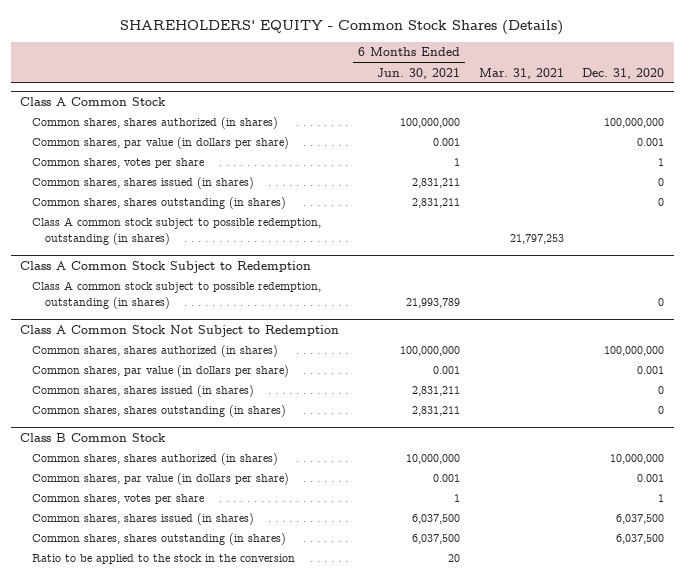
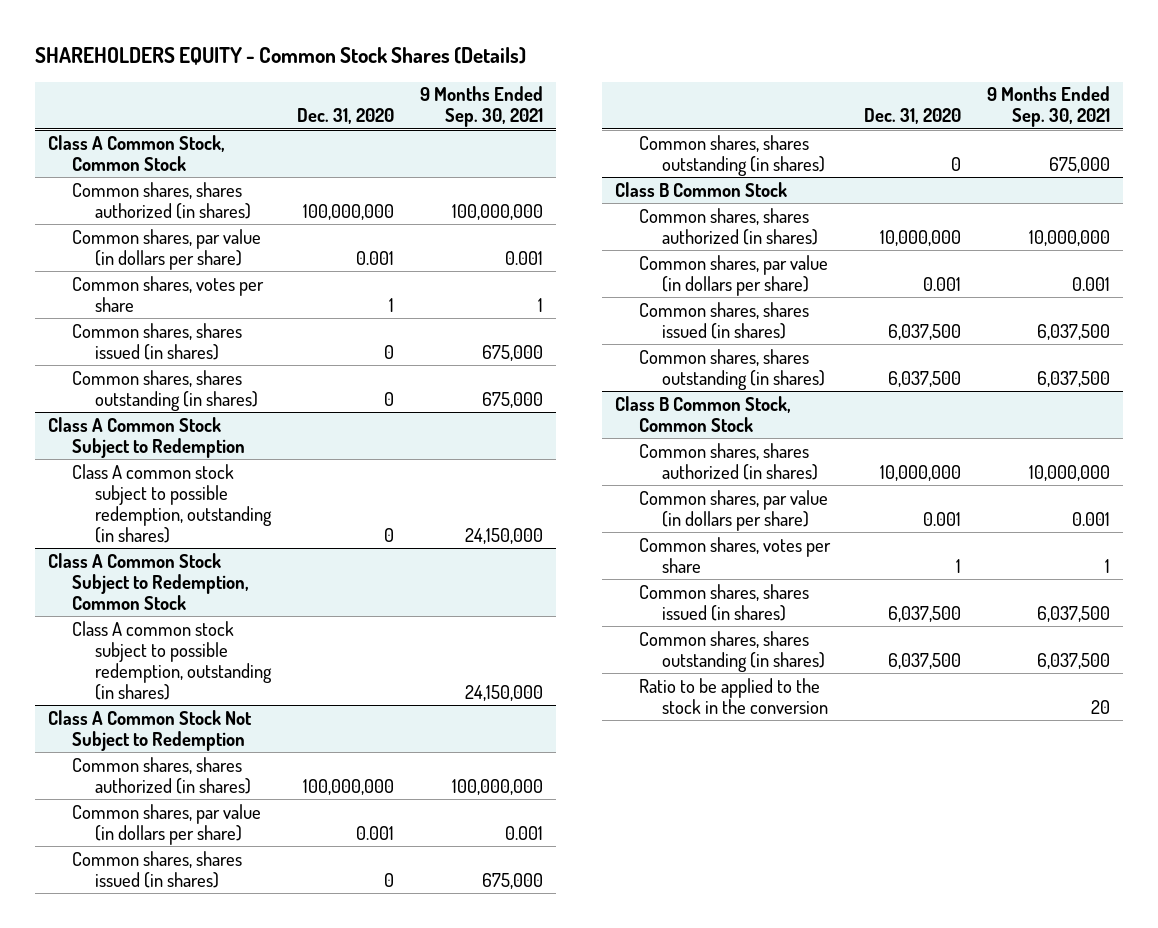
- SHAREHOLDERS' EQUITY - Common Stock Shares (Details)
+ SHAREHOLDERS EQUITY - Common Stock Shares (Details)
- | 6 Months Ended Jun. 30, 2021 | Mar. 31, 2021 | Dec. 31, 2020
+ | Dec. 31, 2020 | 9 Months Ended Sep. 30, 2021
- Class A Common Stock
+ Class A Common Stock, Common Stock
- Class A common stock subject to possible redemption, outstanding (in shares) | | 21,797,253 |
+ Class A Common Stock Subject to Redemption, Common Stock
+ Class A common stock subject to possible redemption, outstanding (in shares) | | 24,150,000
@ Class B Common Stock
+ Common shares, shares issued (in shares) | 6,037,500 | 6,037,500
+ Common shares, shares outstanding (in shares) | 6,037,500 | 6,037,500
+ Class B Common Stock, Common Stock
+ Common shares, shares authorized (in shares) | 10,000,000 | 10,000,000
+ Common shares, par value (in dollars per share) | 0.001 | 0.001

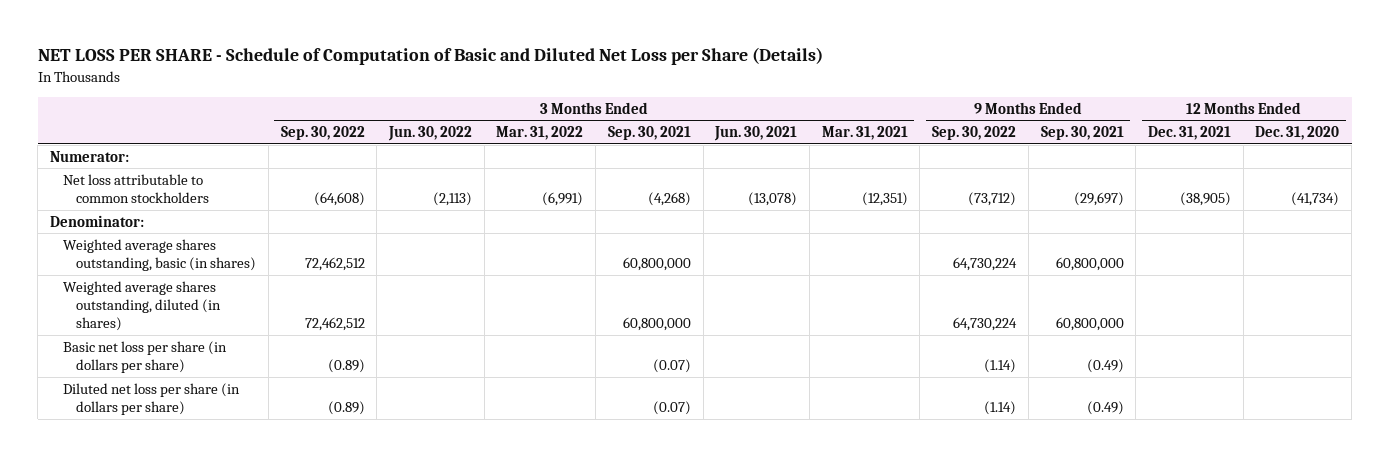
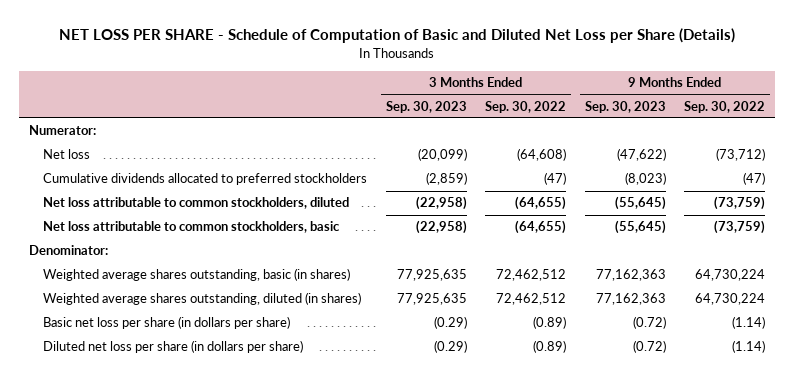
- | 3 Months Ended Sep. 30, 2022 | 3 Months Ended Jun. 30, 2022 | 3 Months Ended Mar. 31, 2022 | 3 Months Ended Sep. 30, 2021 | 3 Months Ended Jun. 30, 2021 | 3 Months Ended Mar. 31, 2021 | 9 Months Ended Sep. 30, 2022 | 9 Months Ended Sep. 30, 2021 | 12 Months Ended Dec. 31, 2021 | 12 Months Ended Dec. 31, 2020
+ | 3 Months Ended Sep. 30, 2023 | 3 Months Ended Sep. 30, 2022 | 9 Months Ended Sep. 30, 2023 | 9 Months Ended Sep. 30, 2022
- Net loss attributable to common stockholders | (64,608) | (2,113) | (6,991) | (4,268) | (13,078) | (12,351) | (73,712) | (29,697) | (38,905) | (41,734)
+ Net loss | (20,099) | (64,608) | (47,622) | (73,712)
+ Cumulative dividends allocated to preferred stockholders | (2,859) | (47) | (8,023) | (47)
+ Net loss attributable to common stockholders, diluted | (22,958) | (64,655) | (55,645) | (73,759)
+ Net loss attributable to common stockholders, basic | (22,958) | (64,655) | (55,645) | (73,759)

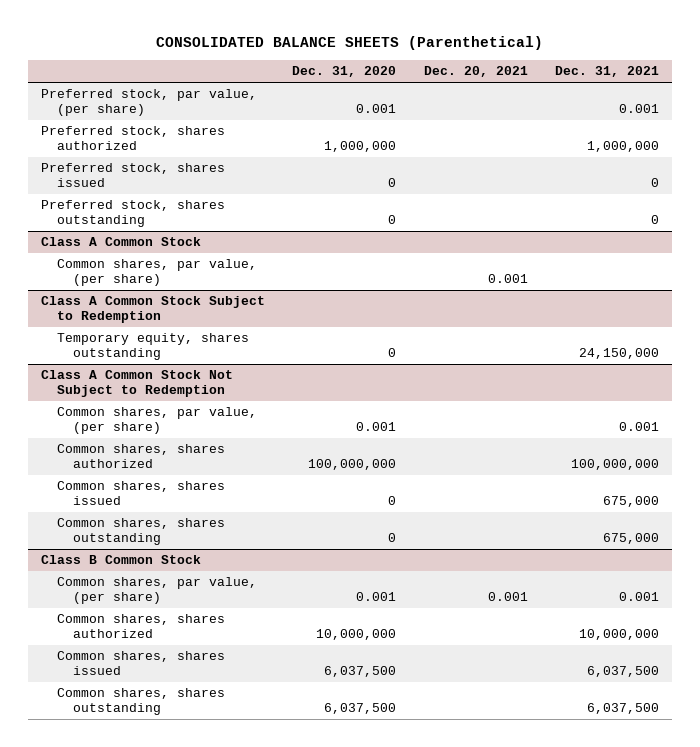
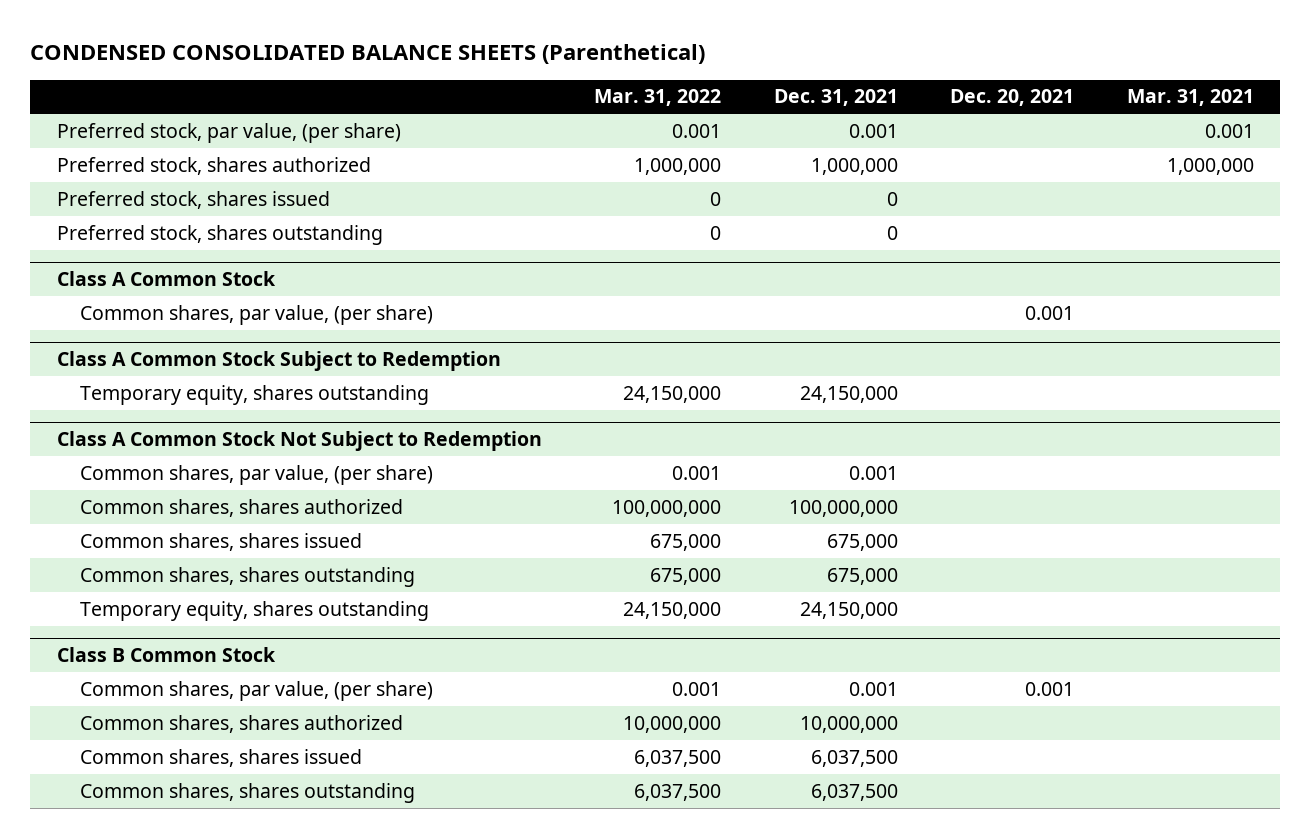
- CONSOLIDATED BALANCE SHEETS (Parenthetical)
+ CONDENSED CONSOLIDATED BALANCE SHEETS (Parenthetical)
- | Dec. 31, 2020 | Dec. 20, 2021 | Dec. 31, 2021
+ | Mar. 31, 2022 | Dec. 31, 2021 | Dec. 20, 2021 | Mar. 31, 2021
@ Class A Common Stock Not Subject to Redemption
+ Temporary equity, shares outstanding | 24,150,000 | 24,150,000 | |

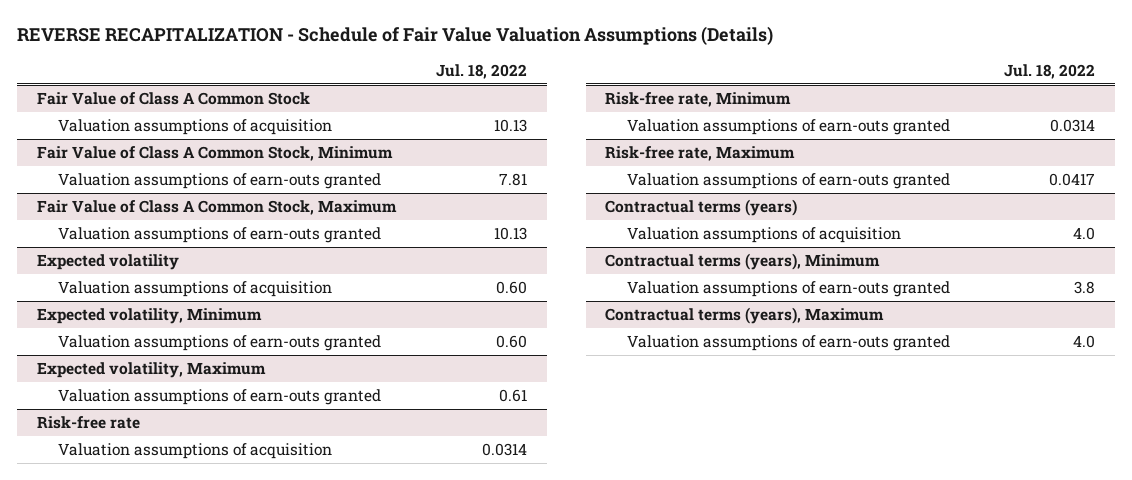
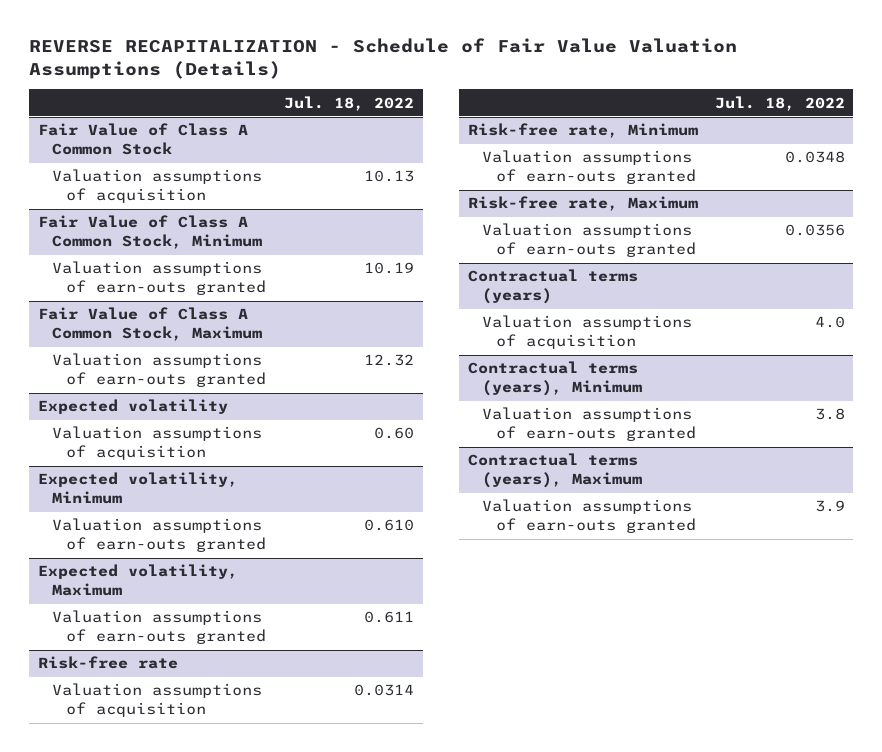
@ Fair Value of Class A Common Stock, Minimum
- Valuation assumptions of earn-outs granted | 7.81
+ Valuation assumptions of earn-outs granted | 10.19
@ Fair Value of Class A Common Stock, Maximum
- Valuation assumptions of earn-outs granted | 10.13
+ Valuation assumptions of earn-outs granted | 12.32
@ Expected volatility, Minimum
- Valuation assumptions of earn-outs granted | 0.60
+ Valuation assumptions of earn-outs granted | 0.610
@ Expected volatility, Maximum
- Valuation assumptions of earn-outs granted | 0.61
+ Valuation assumptions of earn-outs granted | 0.611
@ Risk-free rate, Minimum
- Valuation assumptions of earn-outs granted | 0.0314
+ Valuation assumptions of earn-outs granted | 0.0348
@ Risk-free rate, Maximum
- Valuation assumptions of earn-outs granted | 0.0417
+ Valuation assumptions of earn-outs granted | 0.0356
@ Contractual terms (years), Maximum
- Valuation assumptions of earn-outs granted | 4.0
+ Valuation assumptions of earn-outs granted | 3.9

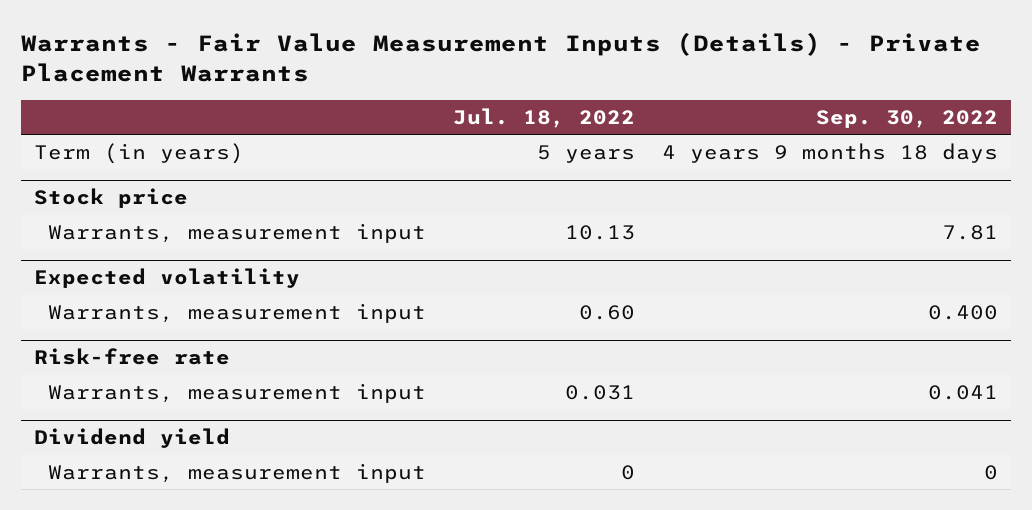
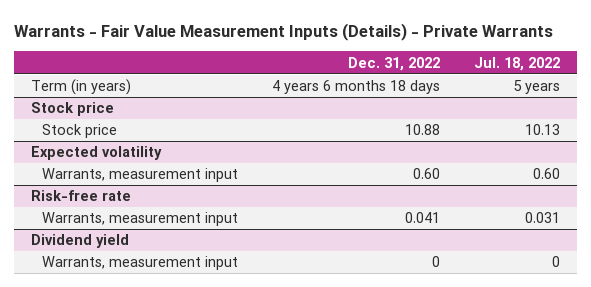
- Warrants - Fair Value Measurement Inputs (Details) - Private Placement Warrants
+ Warrants - Fair Value Measurement Inputs (Details) - Private Warrants
- | Jul. 18, 2022 | Sep. 30, 2022
+ | Dec. 31, 2022 | Jul. 18, 2022
@ Stock price
- Warrants, measurement input | 10.13 | 7.81
+ Stock price | 10.88 | 10.13

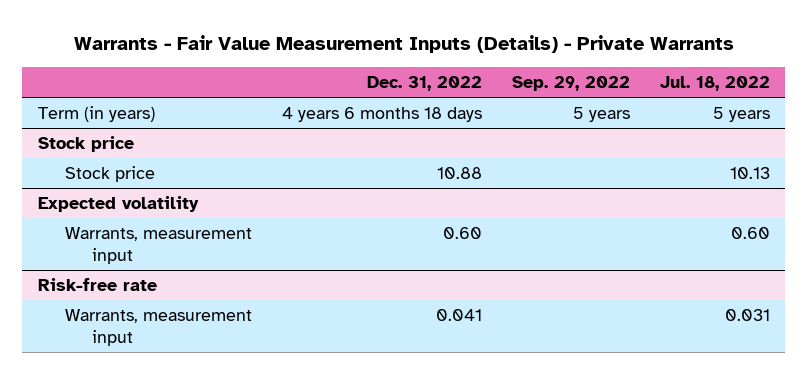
- | Dec. 31, 2022 | Jul. 18, 2022
+ | Dec. 31, 2022 | Sep. 29, 2022 | Jul. 18, 2022
- Dividend yield
- Warrants, measurement input | 0 | 0

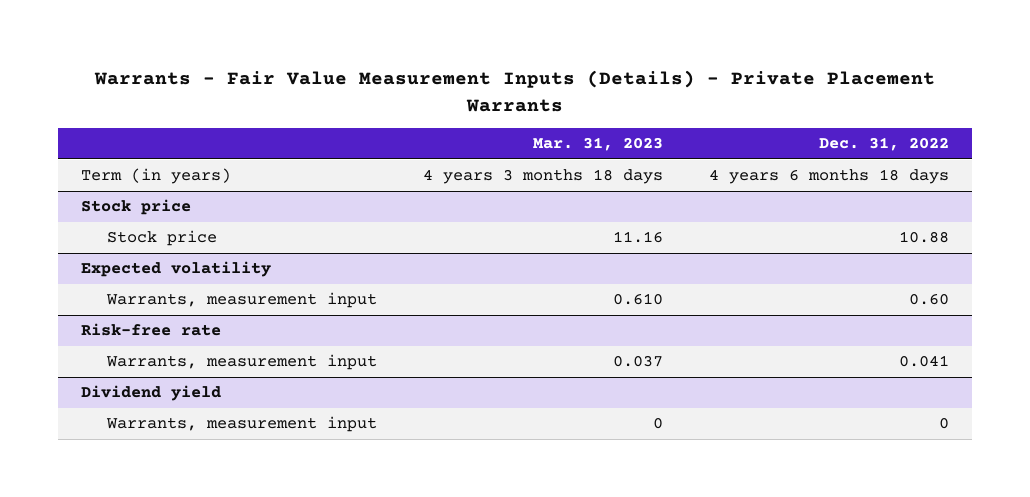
- Warrants - Fair Value Measurement Inputs (Details) - Private Warrants
+ Warrants - Fair Value Measurement Inputs (Details) - Private Placement Warrants
- | Dec. 31, 2022 | Sep. 29, 2022 | Jul. 18, 2022
+ | Mar. 31, 2023 | Dec. 31, 2022
+ Dividend yield
+ Warrants, measurement input | 0 | 0

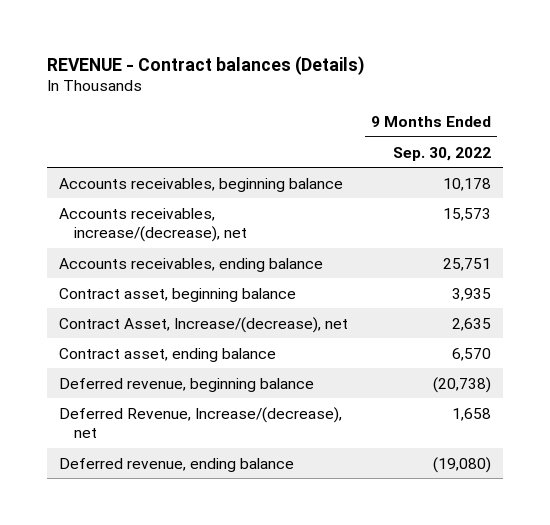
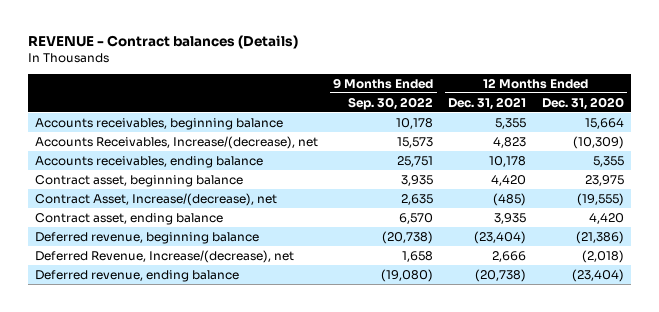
- | 9 Months Ended Sep. 30, 2022
+ | 9 Months Ended Sep. 30, 2022 | 12 Months Ended Dec. 31, 2021 | 12 Months Ended Dec. 31, 2020
- Accounts receivables, increase/(decrease), net | 15,573
+ Accounts Receivables, Increase/(decrease), net | 15,573 | 4,823 | (10,309)

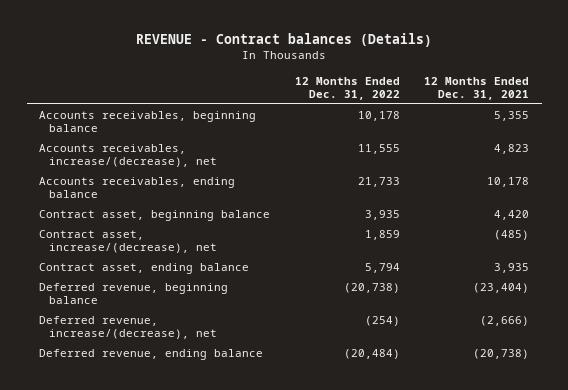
- | 9 Months Ended Sep. 30, 2022 | 12 Months Ended Dec. 31, 2021 | 12 Months Ended Dec. 31, 2020
+ | 12 Months Ended Dec. 31, 2022 | 12 Months Ended Dec. 31, 2021
- Accounts Receivables, Increase/(decrease), net | 15,573 | 4,823 | (10,309)
+ Accounts receivables, increase/(decrease), net | 11,555 | 4,823
- Contract Asset, Increase/(decrease), net | 2,635 | (485) | (19,555)
+ Contract asset, increase/(decrease), net | 1,859 | (485)
- Deferred Revenue, Increase/(decrease), net | 1,658 | 2,666 | (2,018)
+ Deferred revenue, increase/(decrease), net | (254) | (2,666)

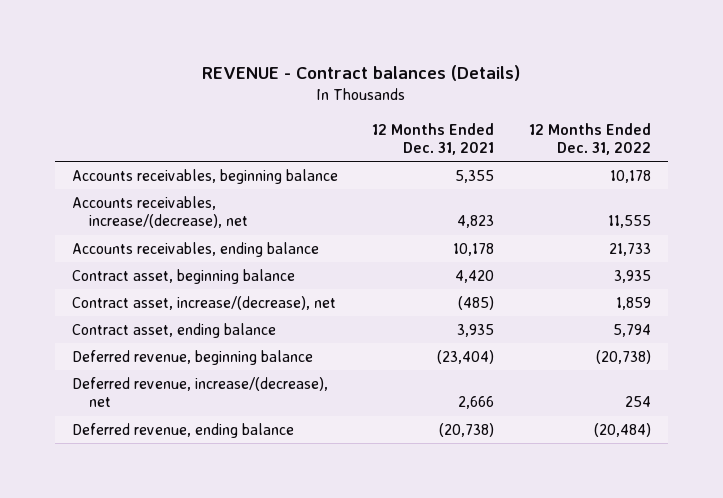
- | 12 Months Ended Dec. 31, 2022 | 12 Months Ended Dec. 31, 2021
+ | 12 Months Ended Dec. 31, 2021 | 12 Months Ended Dec. 31, 2022
- Deferred revenue, increase/(decrease), net | (254) | (2,666)
+ Deferred revenue, increase/(decrease), net | 2,666 | 254

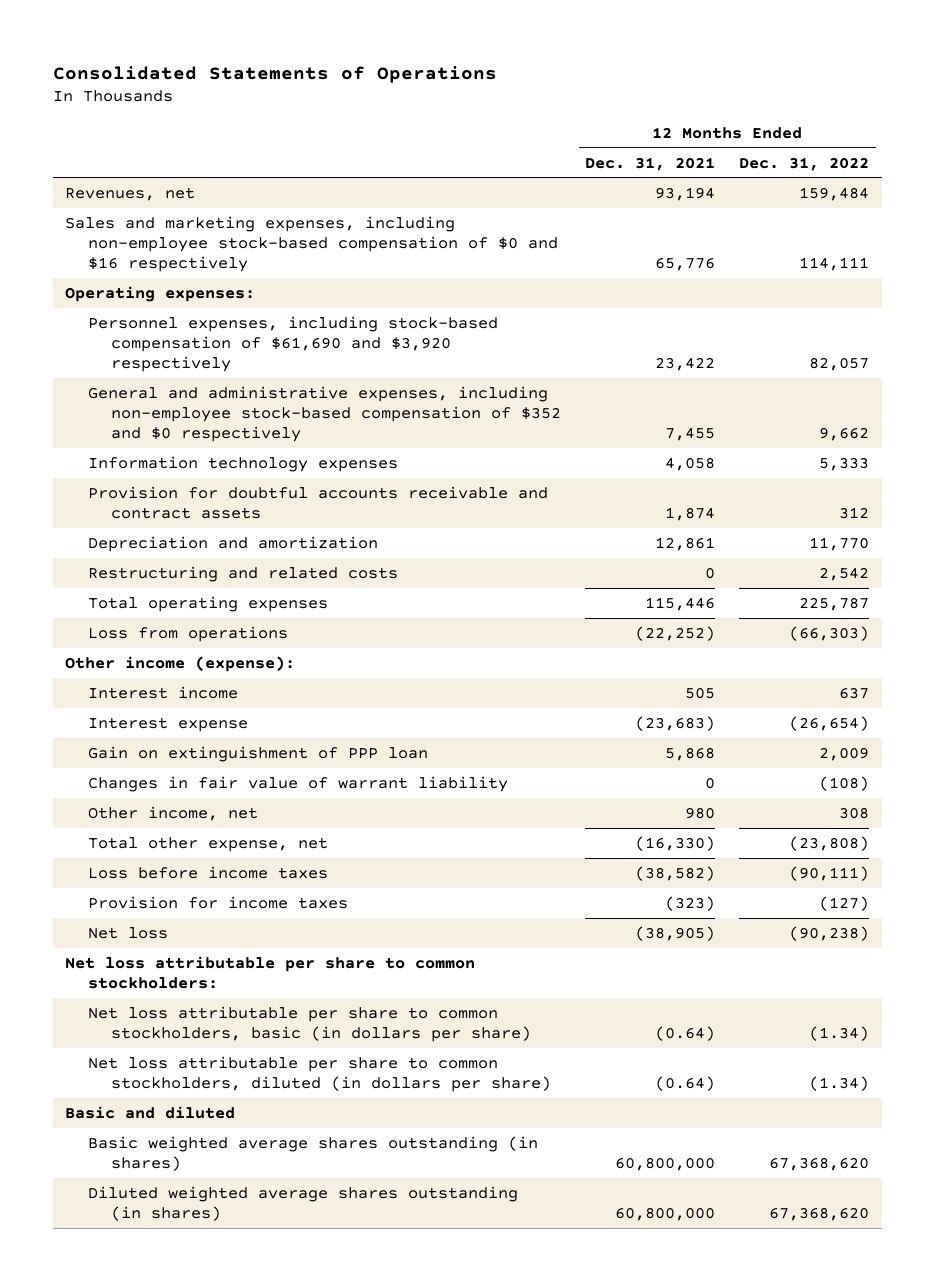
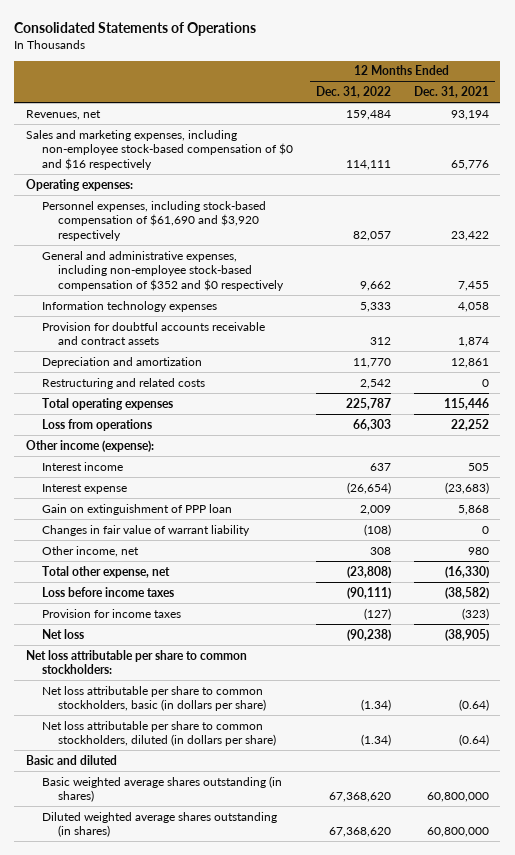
- | 12 Months Ended Dec. 31, 2021 | 12 Months Ended Dec. 31, 2022
+ | 12 Months Ended Dec. 31, 2022 | 12 Months Ended Dec. 31, 2021
- Loss from operations | (22,252) | (66,303)
+ Loss from operations | 66,303 | 22,252

